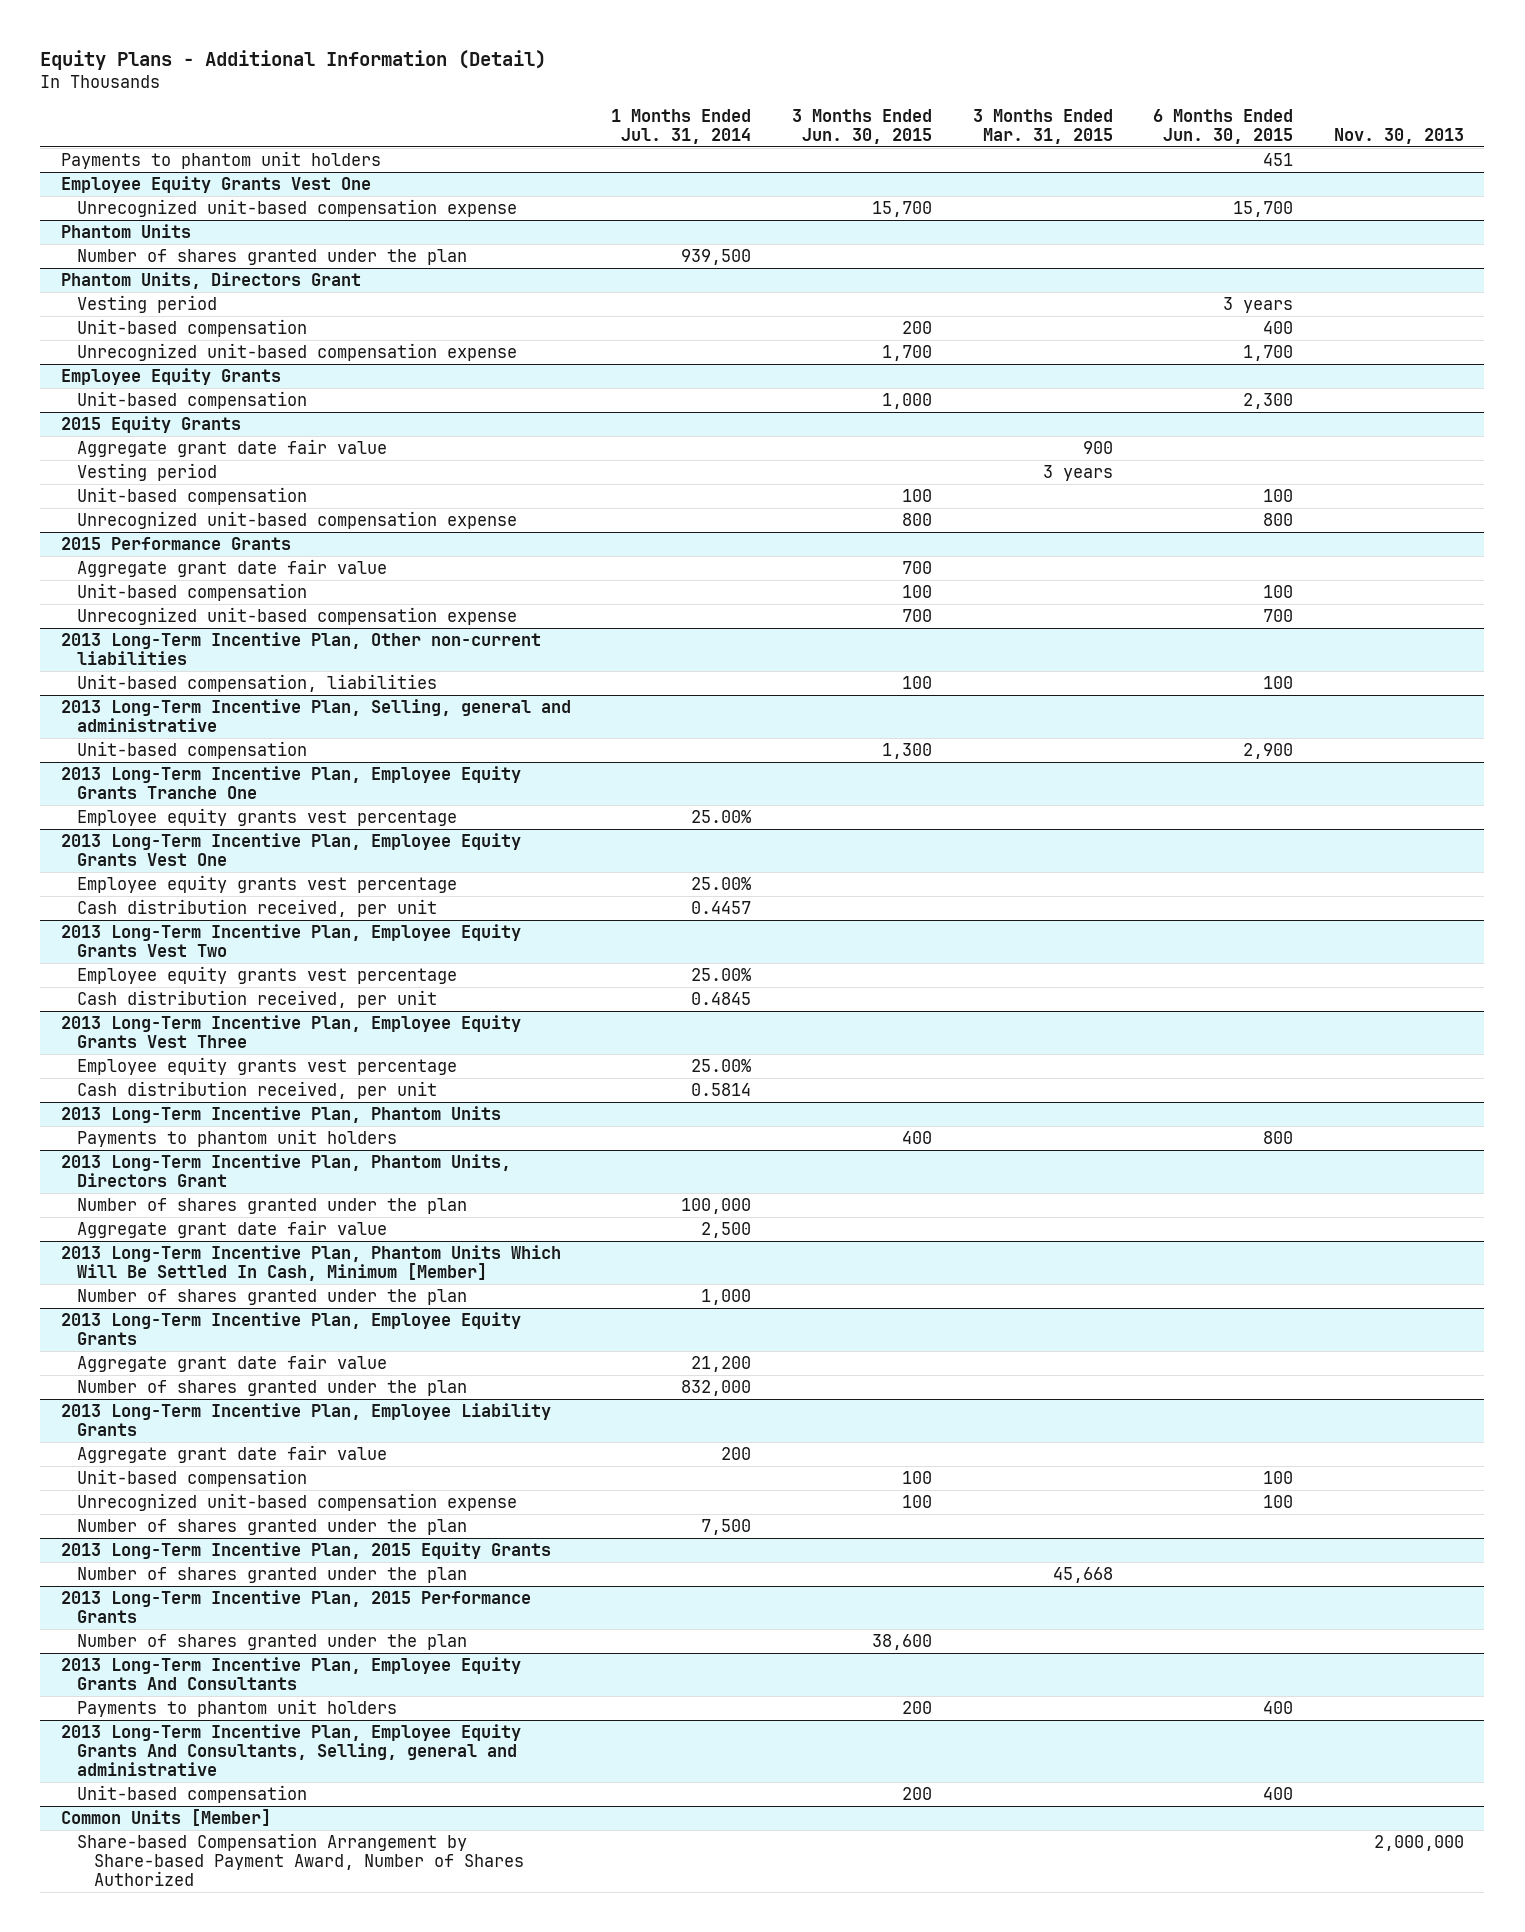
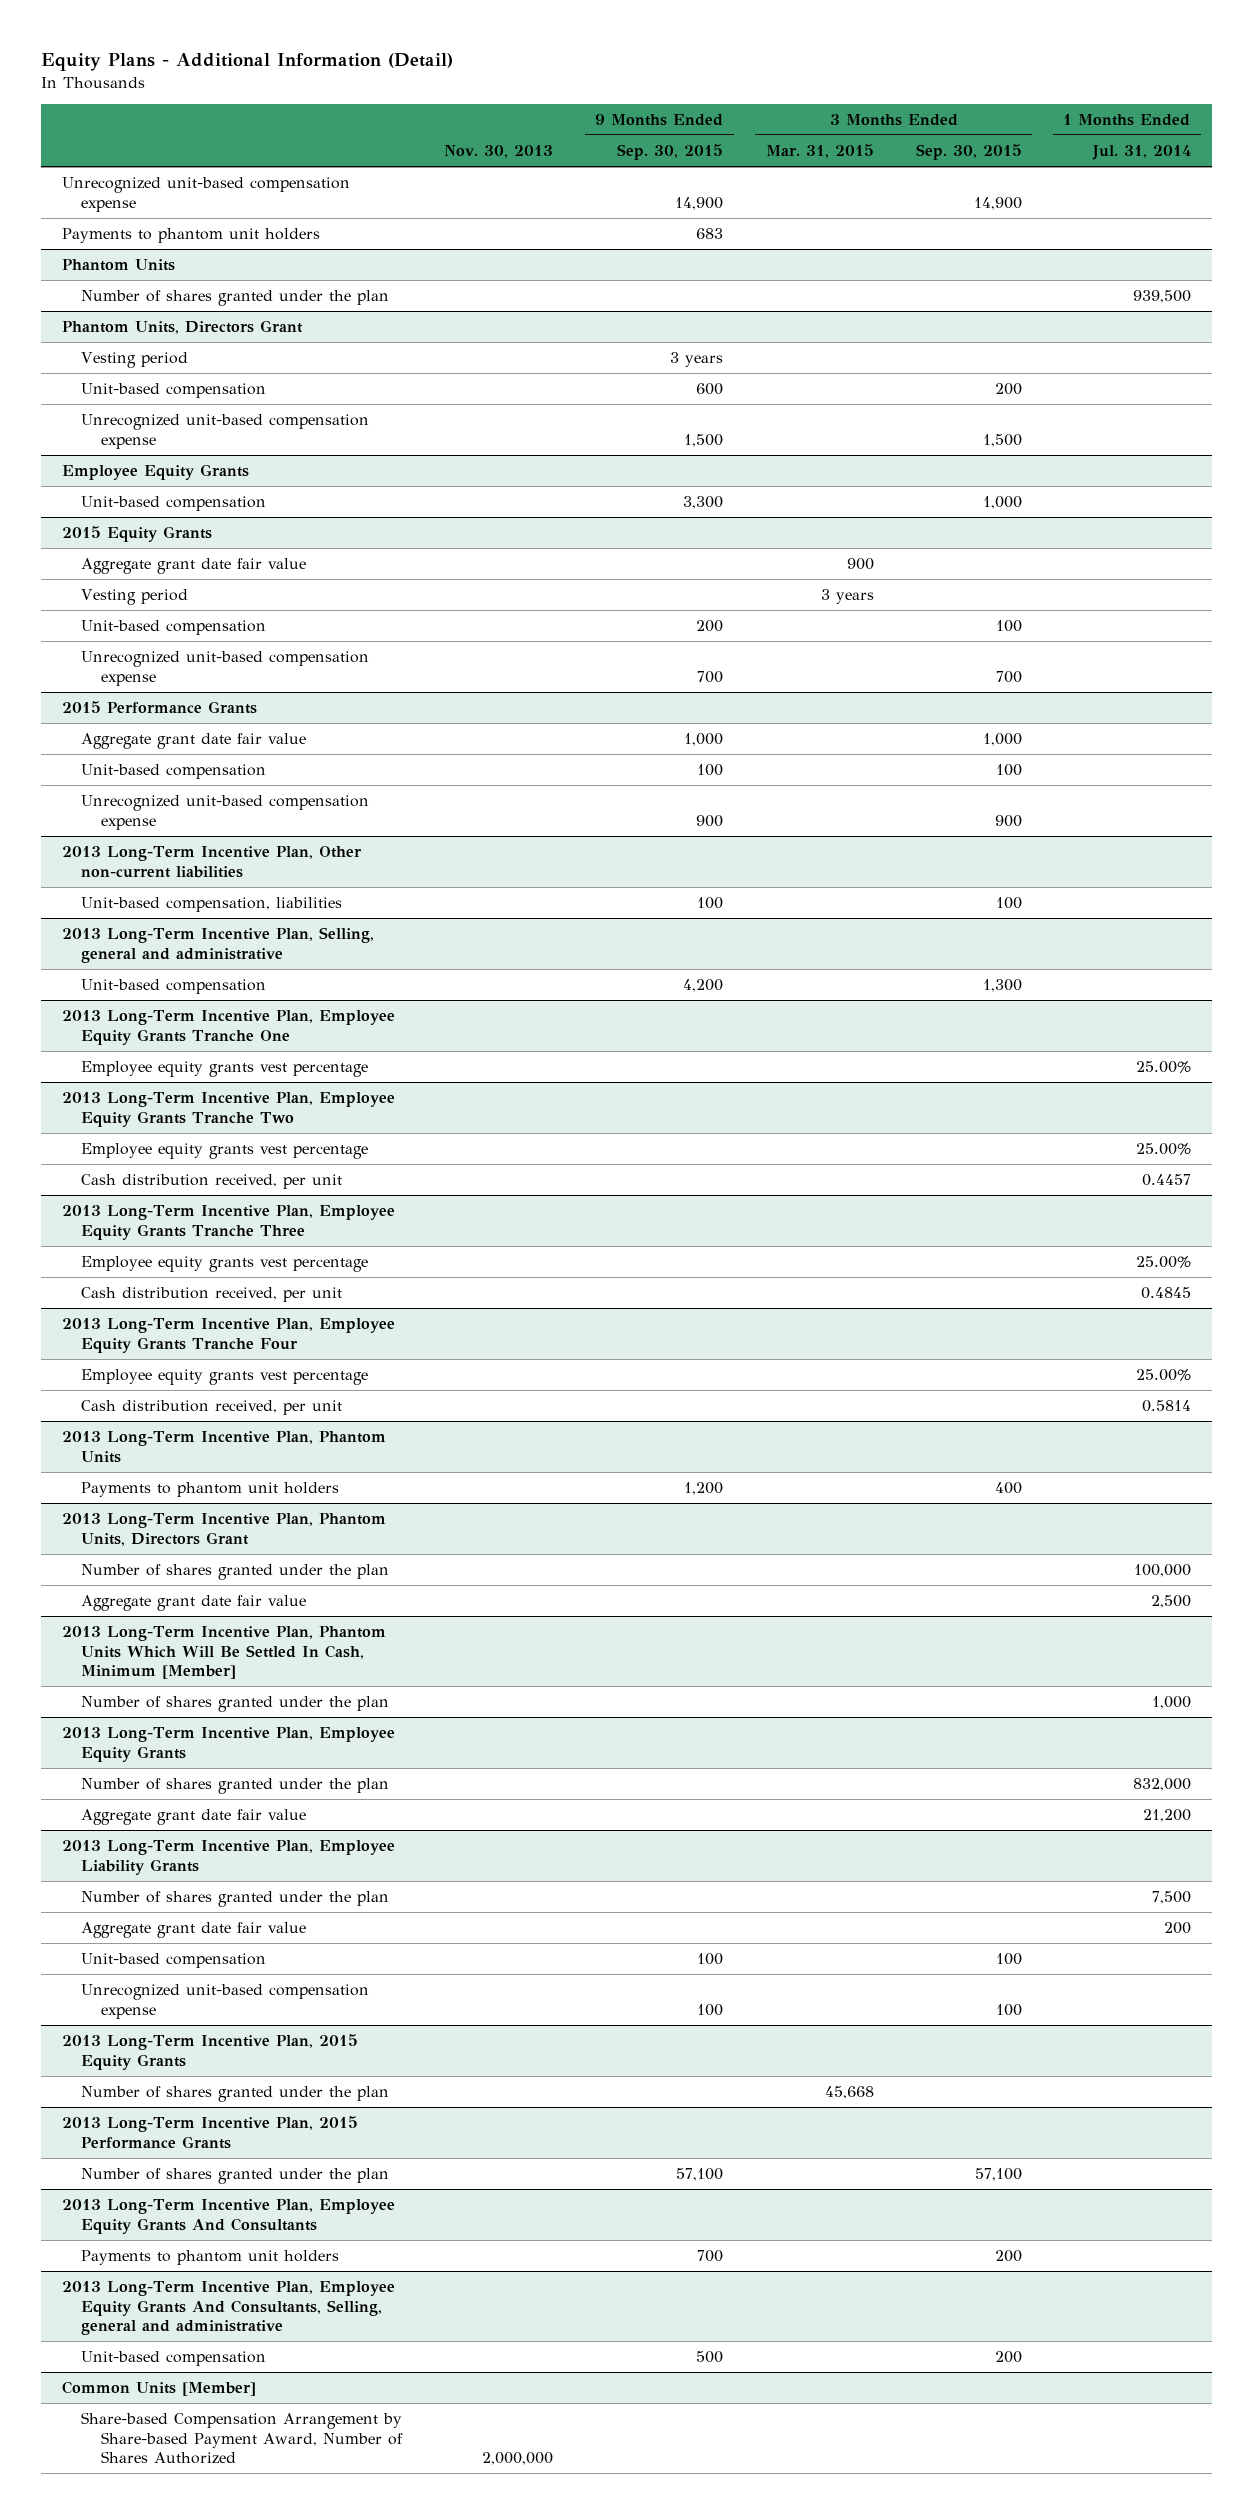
- | 1 Months Ended Jul. 31, 2014 | 3 Months Ended Jun. 30, 2015 | 3 Months Ended Mar. 31, 2015 | 6 Months Ended Jun. 30, 2015 | Nov. 30, 2013
+ | Nov. 30, 2013 | 9 Months Ended Sep. 30, 2015 | 3 Months Ended Mar. 31, 2015 | 3 Months Ended Sep. 30, 2015 | 1 Months Ended Jul. 31, 2014
+ Unrecognized unit-based compensation expense | | 14,900 | | 14,900 |
- Employee Equity Grants Vest One
- Unrecognized unit-based compensation expense | | 15,700 | | 15,700 |
- 2013 Long-Term Incentive Plan, Employee Equity Grants Vest One
+ 2013 Long-Term Incentive Plan, Employee Equity Grants Tranche Two
- 2013 Long-Term Incentive Plan, Employee Equity Grants Vest Two
+ 2013 Long-Term Incentive Plan, Employee Equity Grants Tranche Three
- 2013 Long-Term Incentive Plan, Employee Equity Grants Vest Three
+ 2013 Long-Term Incentive Plan, Employee Equity Grants Tranche Four
@ 2013 Long-Term Incentive Plan, Employee Equity Grants
moved down: Aggregate grant date fair value | | | | | 21,200
@ 2013 Long-Term Incentive Plan, Employee Liability Grants
moved up: Number of shares granted under the plan | | | | | 7,500

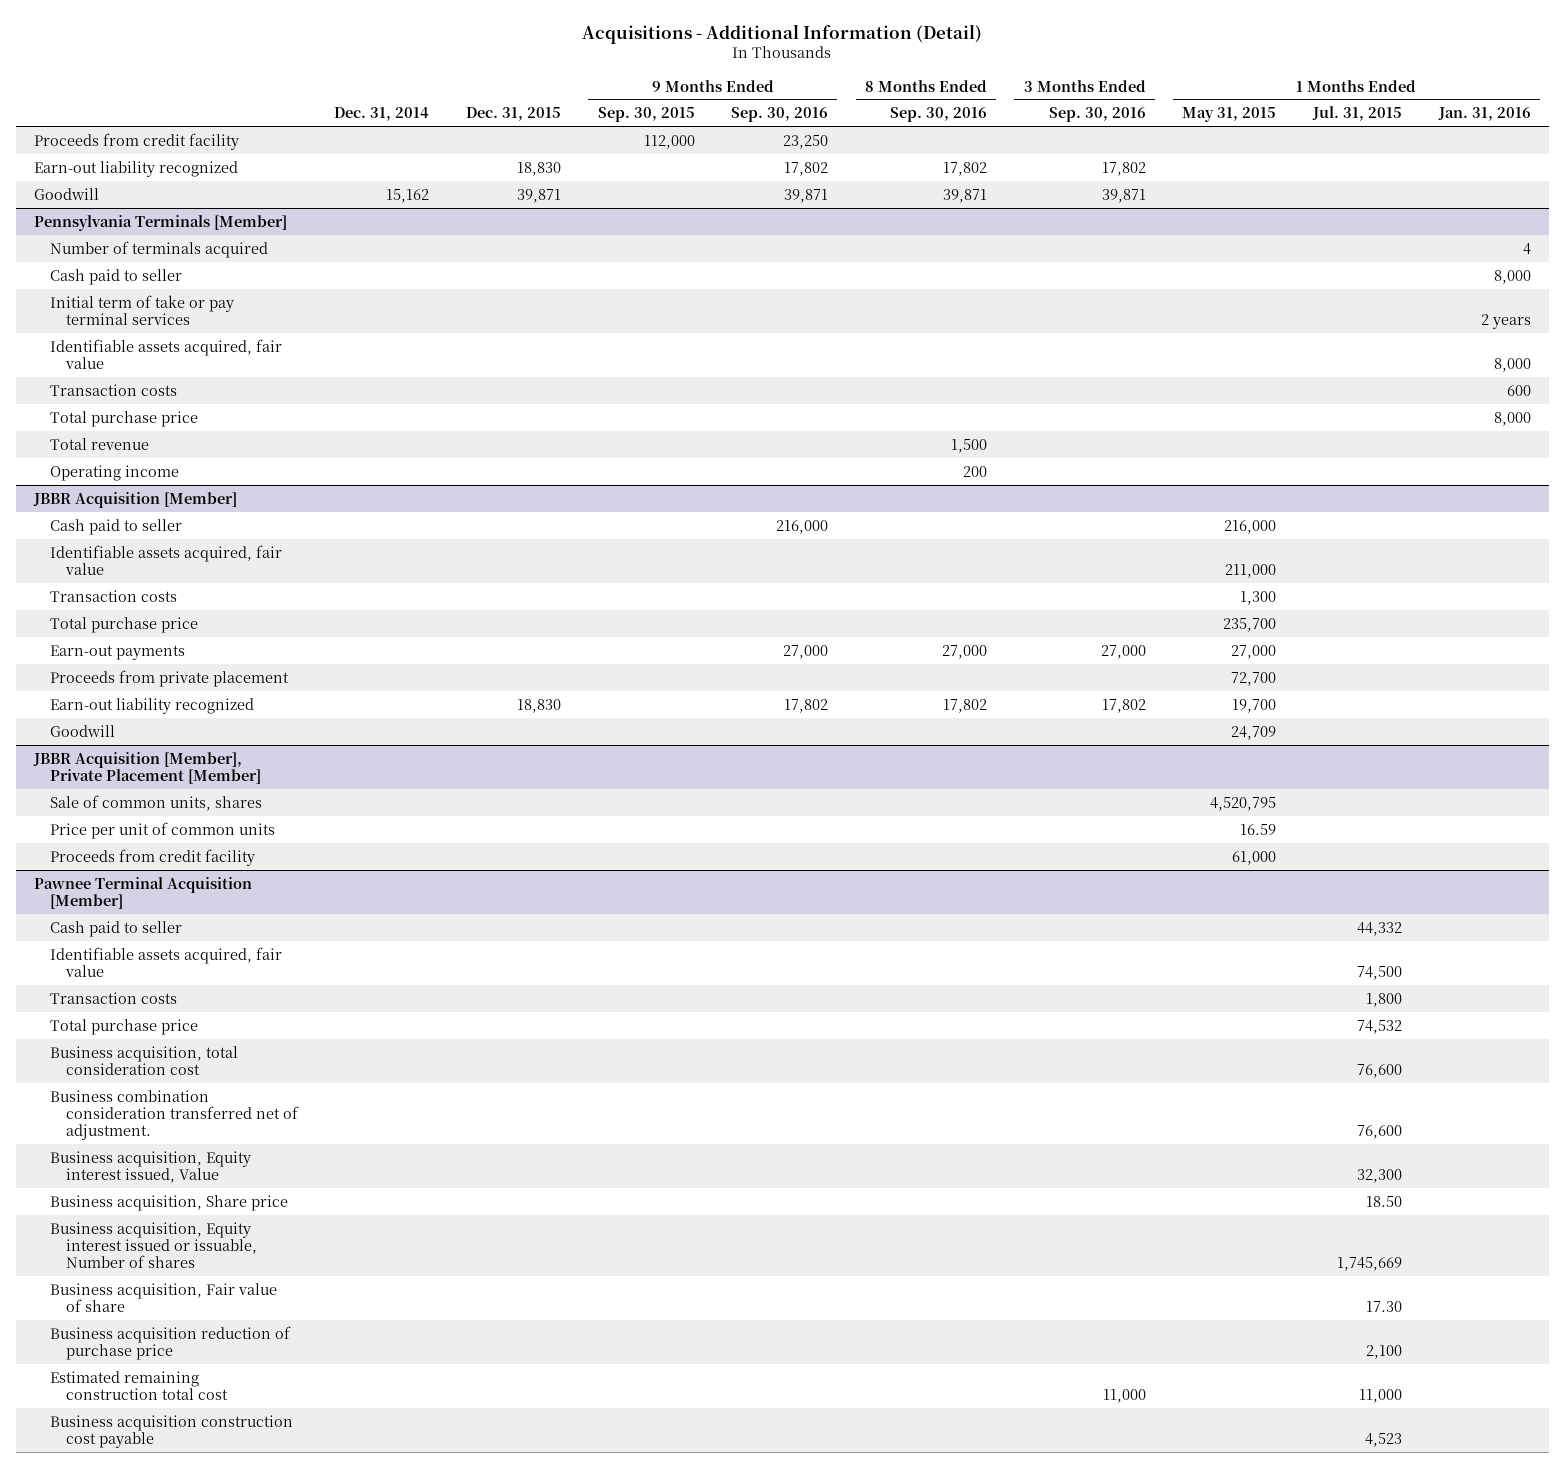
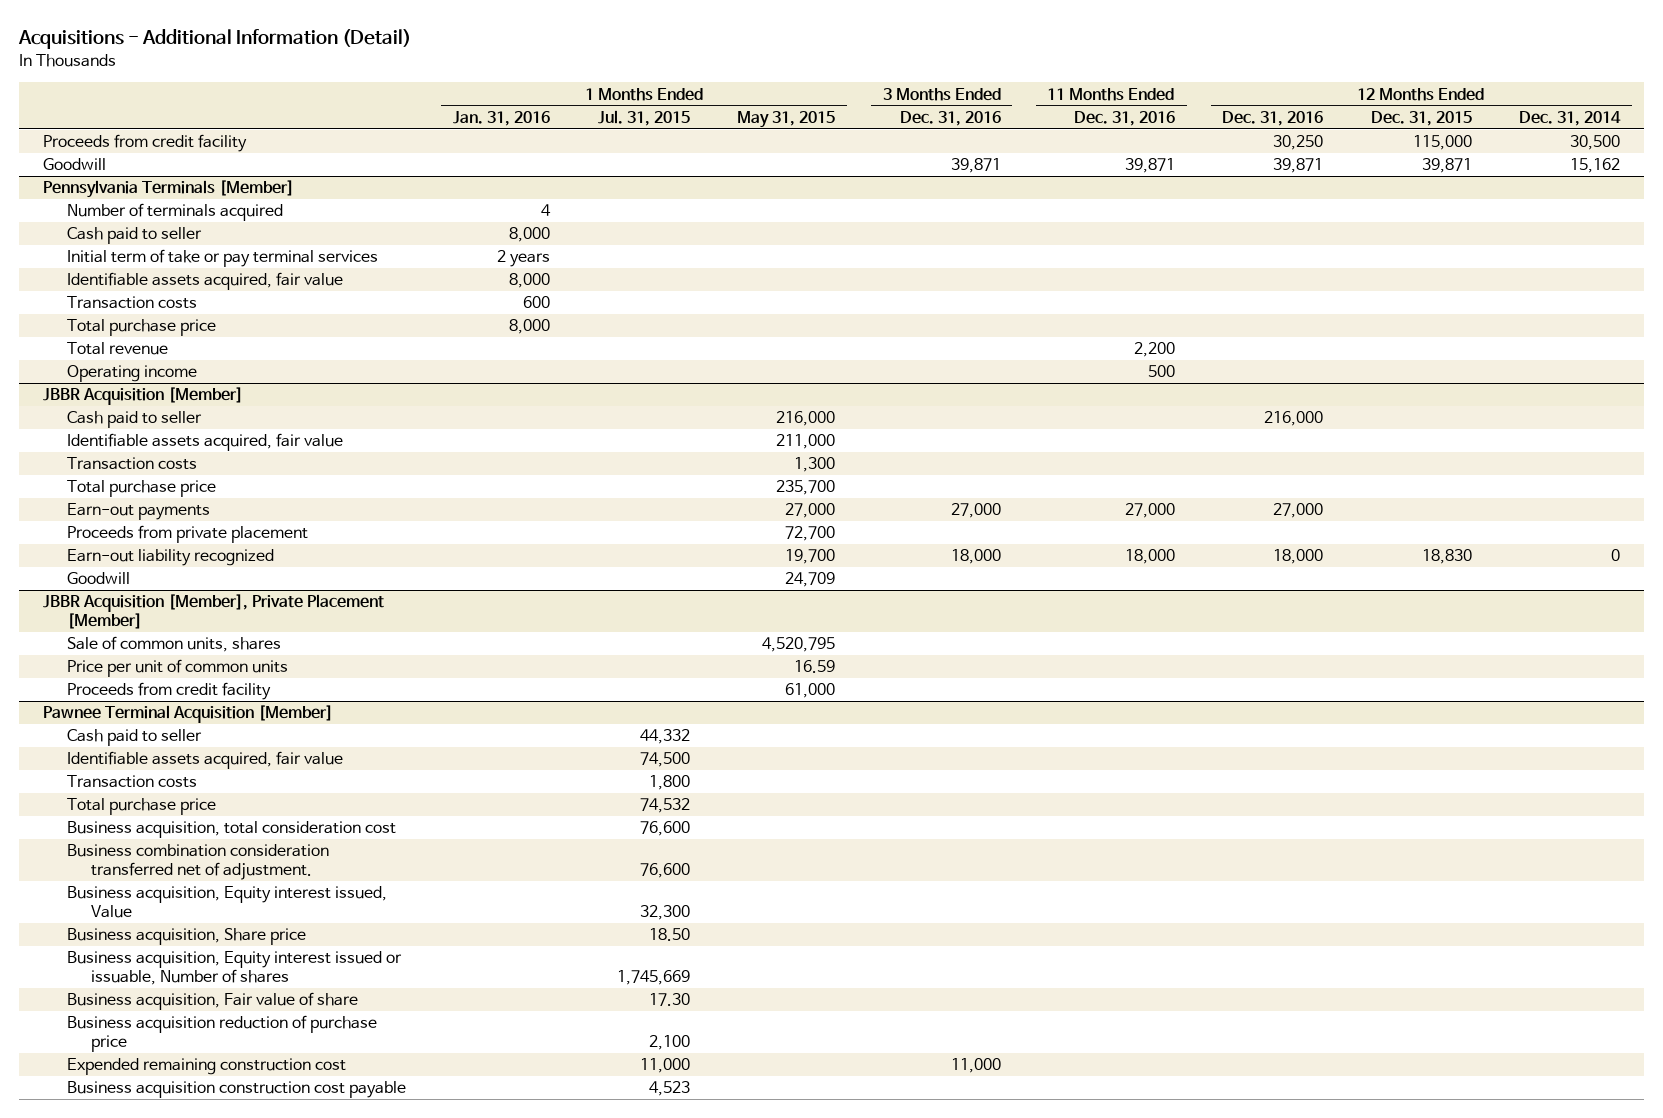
- | Dec. 31, 2014 | Dec. 31, 2015 | 9 Months Ended Sep. 30, 2015 | 9 Months Ended Sep. 30, 2016 | 8 Months Ended Sep. 30, 2016 | 3 Months Ended Sep. 30, 2016 | 1 Months Ended May 31, 2015 | 1 Months Ended Jul. 31, 2015 | 1 Months Ended Jan. 31, 2016
+ | 1 Months Ended Jan. 31, 2016 | 1 Months Ended Jul. 31, 2015 | 1 Months Ended May 31, 2015 | 3 Months Ended Dec. 31, 2016 | 11 Months Ended Dec. 31, 2016 | 12 Months Ended Dec. 31, 2016 | 12 Months Ended Dec. 31, 2015 | 12 Months Ended Dec. 31, 2014
- Earn-out liability recognized | | 18,830 | | 17,802 | 17,802 | 17,802 | | |
@ Pawnee Terminal Acquisition [Member]
- Estimated remaining construction total cost | | | | | | 11,000 | | 11,000 |
+ Expended remaining construction cost | | 11,000 | | 11,000 | | | |

